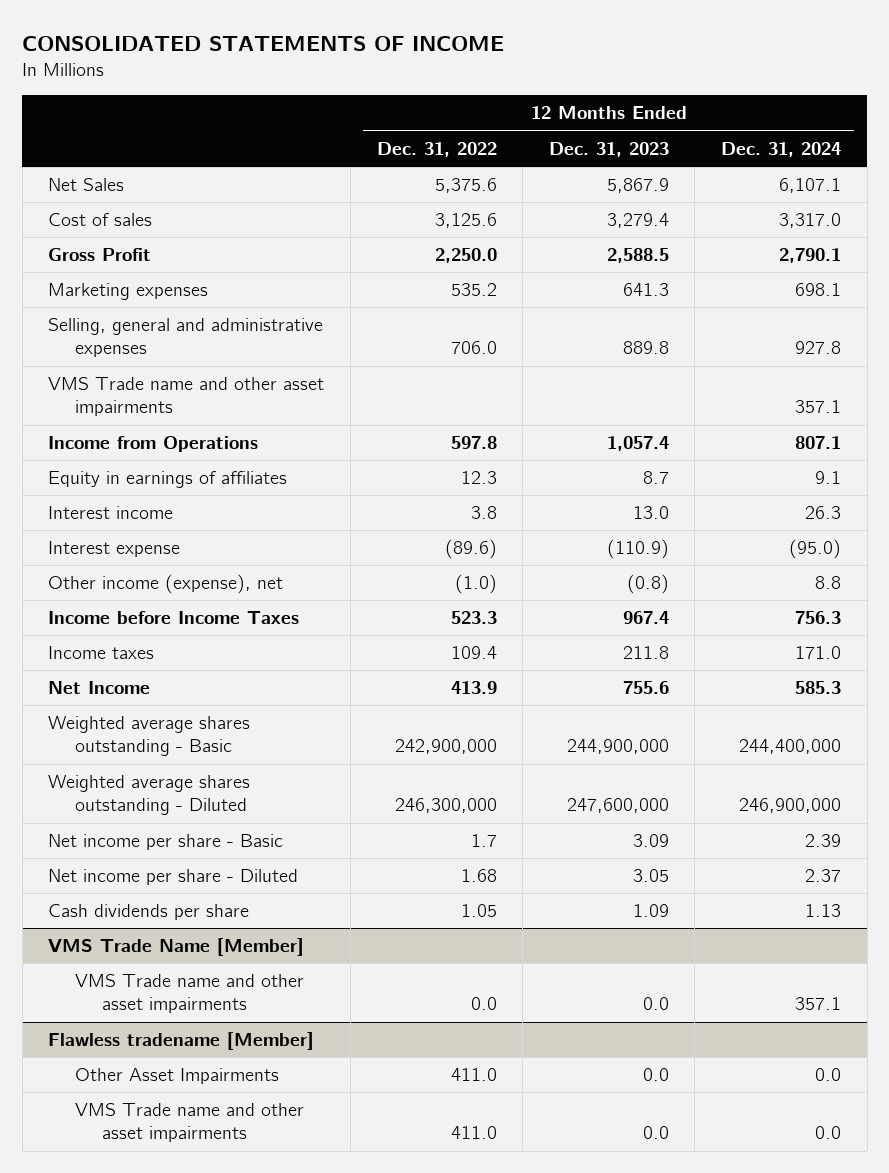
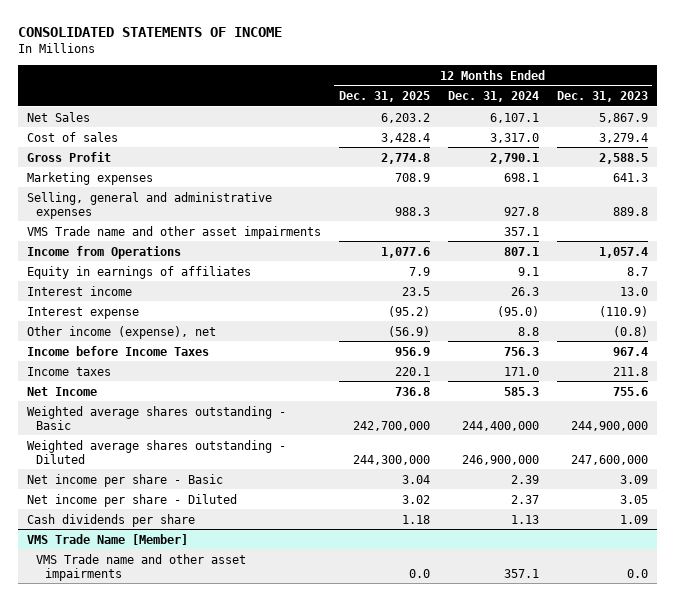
- | 12 Months Ended Dec. 31, 2022 | 12 Months Ended Dec. 31, 2023 | 12 Months Ended Dec. 31, 2024
+ | 12 Months Ended Dec. 31, 2025 | 12 Months Ended Dec. 31, 2024 | 12 Months Ended Dec. 31, 2023
- Flawless tradename [Member]
- Other Asset Impairments | 411.0 | 0.0 | 0.0
- VMS Trade name and other asset impairments | 411.0 | 0.0 | 0.0

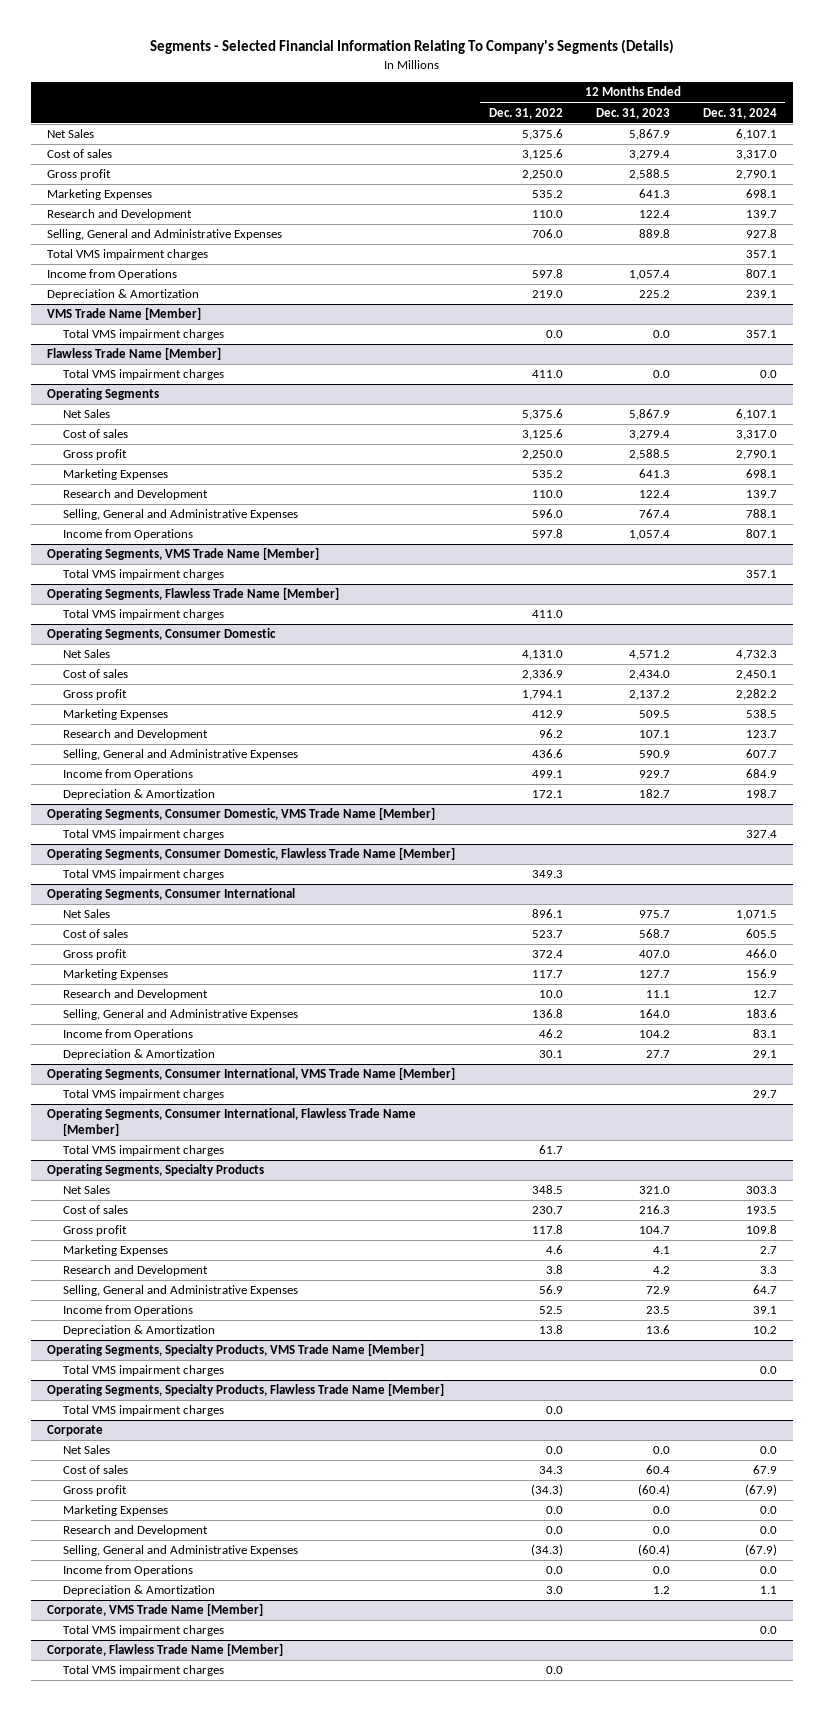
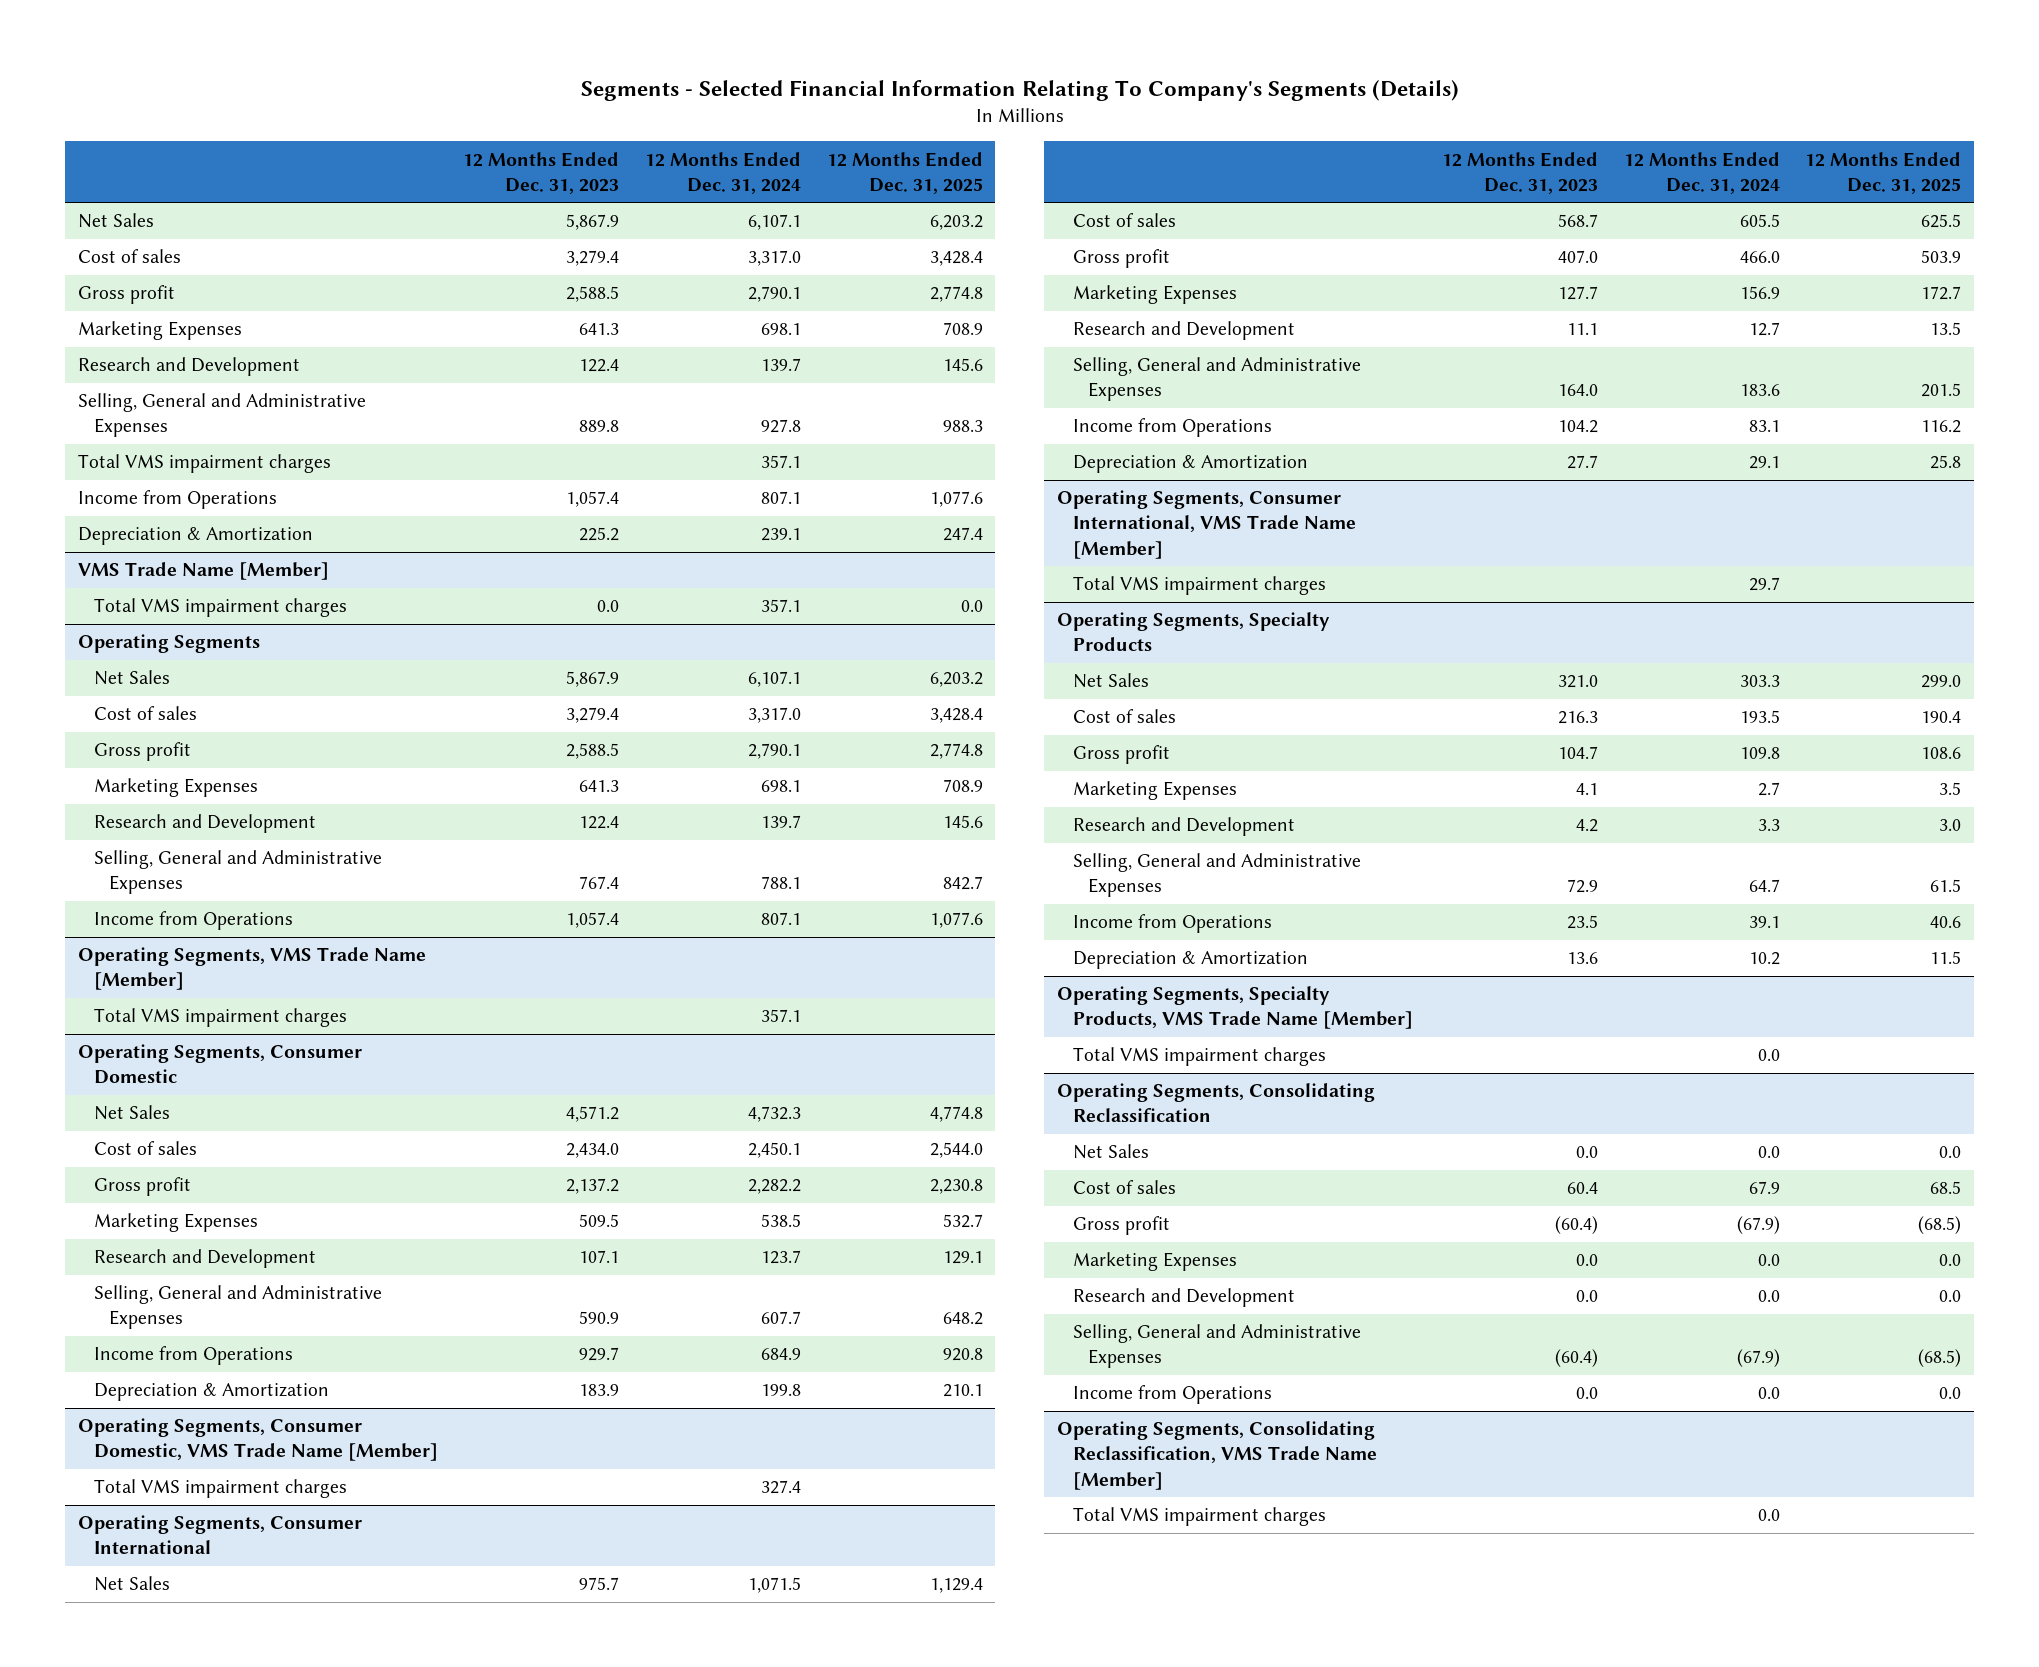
- | 12 Months Ended Dec. 31, 2022 | 12 Months Ended Dec. 31, 2023 | 12 Months Ended Dec. 31, 2024
+ | 12 Months Ended Dec. 31, 2023 | 12 Months Ended Dec. 31, 2024 | 12 Months Ended Dec. 31, 2025
- Flawless Trade Name [Member]
- Total VMS impairment charges | 411.0 | 0.0 | 0.0
- Operating Segments, Flawless Trade Name [Member]
- Total VMS impairment charges | 411.0 | |
@ Operating Segments, Consumer Domestic
- Depreciation & Amortization | 172.1 | 182.7 | 198.7
+ Depreciation & Amortization | 183.9 | 199.8 | 210.1
- Operating Segments, Consumer Domestic, Flawless Trade Name [Member]
- Total VMS impairment charges | 349.3 | |
- Operating Segments, Consumer International, Flawless Trade Name [Member]
- Total VMS impairment charges | 61.7 | |
- Operating Segments, Specialty Products, Flawless Trade Name [Member]
- Total VMS impairment charges | 0.0 | |
- Corporate
+ Operating Segments, Consolidating Reclassification
- Depreciation & Amortization | 3.0 | 1.2 | 1.1
- Corporate, VMS Trade Name [Member]
+ Operating Segments, Consolidating Reclassification, VMS Trade Name [Member]
- Corporate, Flawless Trade Name [Member]
- Total VMS impairment charges | 0.0 | |

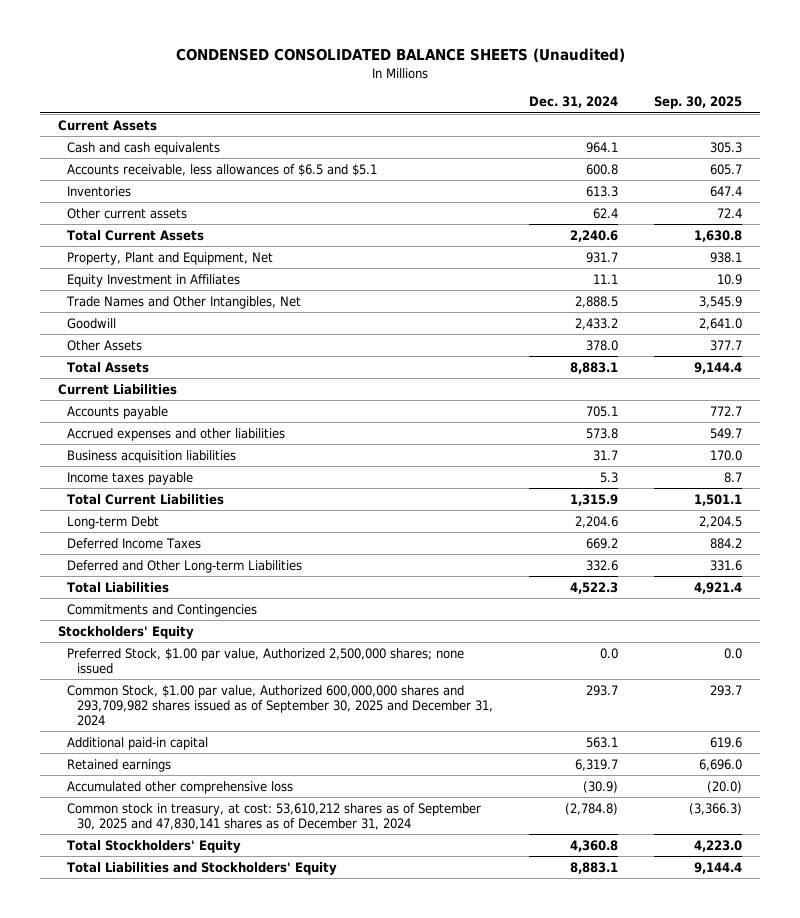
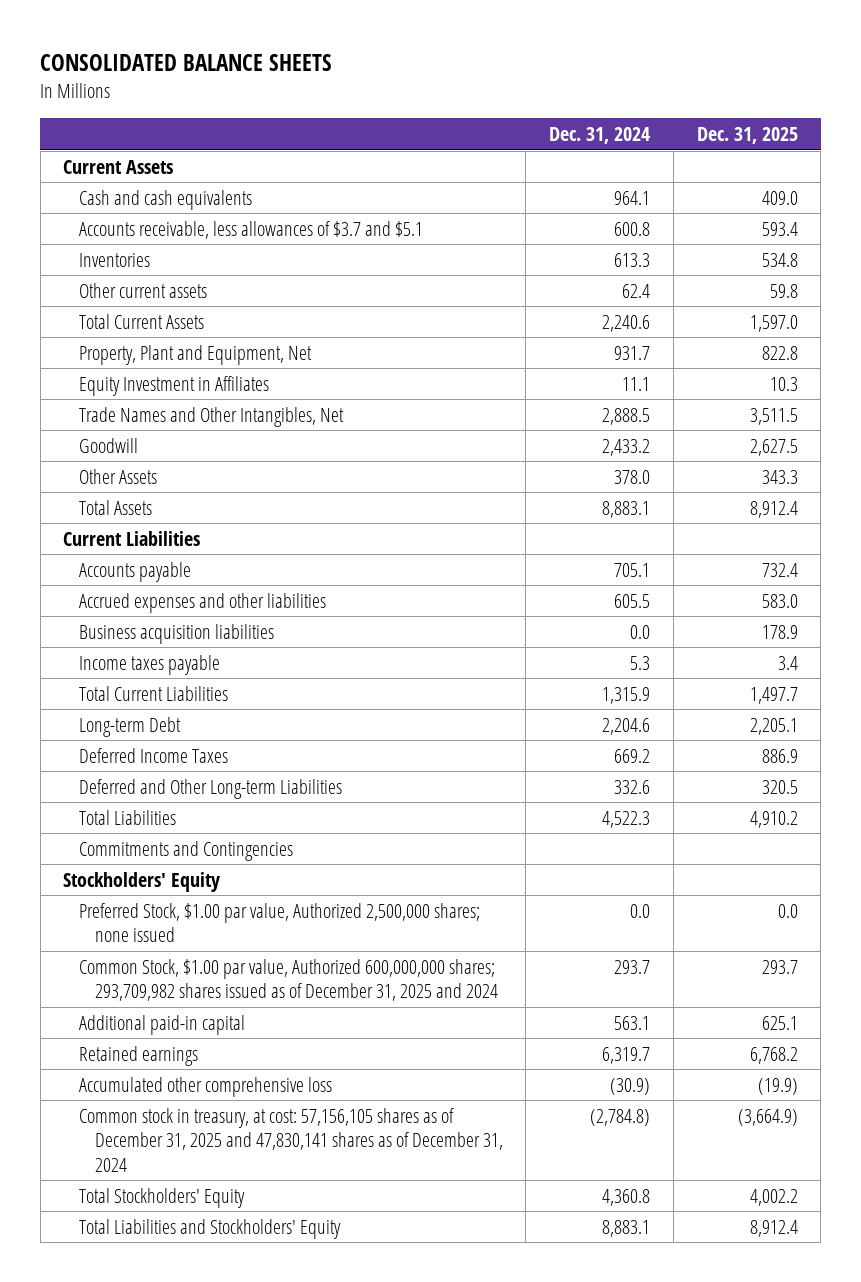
- CONDENSED CONSOLIDATED BALANCE SHEETS (Unaudited)
+ CONSOLIDATED BALANCE SHEETS
- | Dec. 31, 2024 | Sep. 30, 2025
+ | Dec. 31, 2024 | Dec. 31, 2025
- Accounts receivable, less allowances of $6.5 and $5.1 | 600.8 | 605.7
+ Accounts receivable, less allowances of $3.7 and $5.1 | 600.8 | 593.4
- Accrued expenses and other liabilities | 573.8 | 549.7
- Business acquisition liabilities | 31.7 | 170.0
+ Accrued expenses and other liabilities | 605.5 | 583.0
+ Business acquisition liabilities | 0.0 | 178.9
- Common Stock, $1.00 par value, Authorized 600,000,000 shares and 293,709,982 shares issued as of September 30, 2025 and December 31, 2024 | 293.7 | 293.7
+ Common Stock, $1.00 par value, Authorized 600,000,000 shares; 293,709,982 shares issued as of December 31, 2025 and 2024 | 293.7 | 293.7
- Common stock in treasury, at cost: 53,610,212 shares as of September 30, 2025 and 47,830,141 shares as of December 31, 2024 | (2,784.8) | (3,366.3)
+ Common stock in treasury, at cost: 57,156,105 shares as of December 31, 2025 and 47,830,141 shares as of December 31, 2024 | (2,784.8) | (3,664.9)

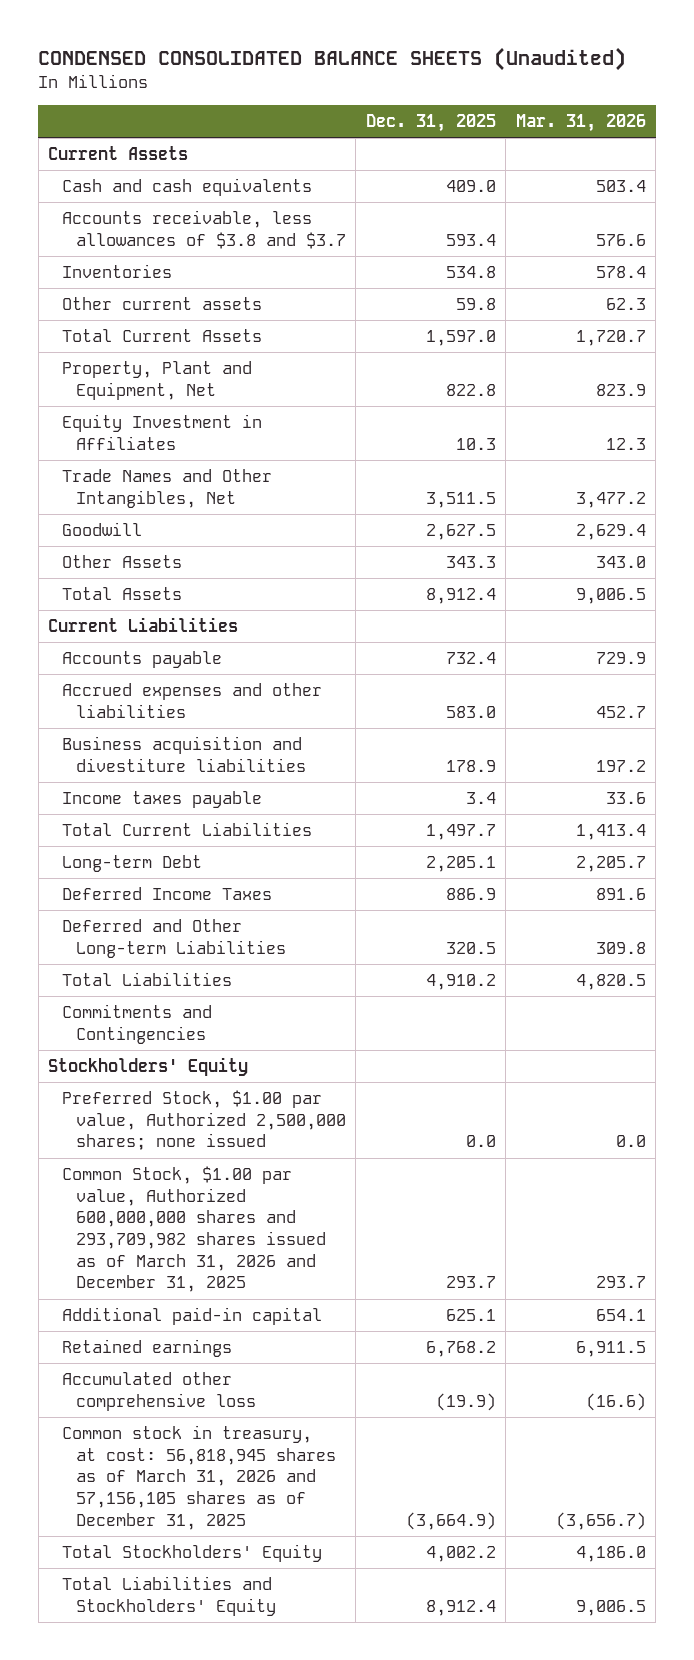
- CONSOLIDATED BALANCE SHEETS
+ CONDENSED CONSOLIDATED BALANCE SHEETS (Unaudited)
- | Dec. 31, 2024 | Dec. 31, 2025
+ | Dec. 31, 2025 | Mar. 31, 2026
- Accounts receivable, less allowances of $3.7 and $5.1 | 600.8 | 593.4
+ Accounts receivable, less allowances of $3.8 and $3.7 | 593.4 | 576.6
- Business acquisition liabilities | 0.0 | 178.9
+ Business acquisition and divestiture liabilities | 178.9 | 197.2
- Common Stock, $1.00 par value, Authorized 600,000,000 shares; 293,709,982 shares issued as of December 31, 2025 and 2024 | 293.7 | 293.7
+ Common Stock, $1.00 par value, Authorized 600,000,000 shares and 293,709,982 shares issued as of March 31, 2026 and December 31, 2025 | 293.7 | 293.7
- Common stock in treasury, at cost: 57,156,105 shares as of December 31, 2025 and 47,830,141 shares as of December 31, 2024 | (2,784.8) | (3,664.9)
+ Common stock in treasury, at cost: 56,818,945 shares as of March 31, 2026 and 57,156,105 shares as of December 31, 2025 | (3,664.9) | (3,656.7)

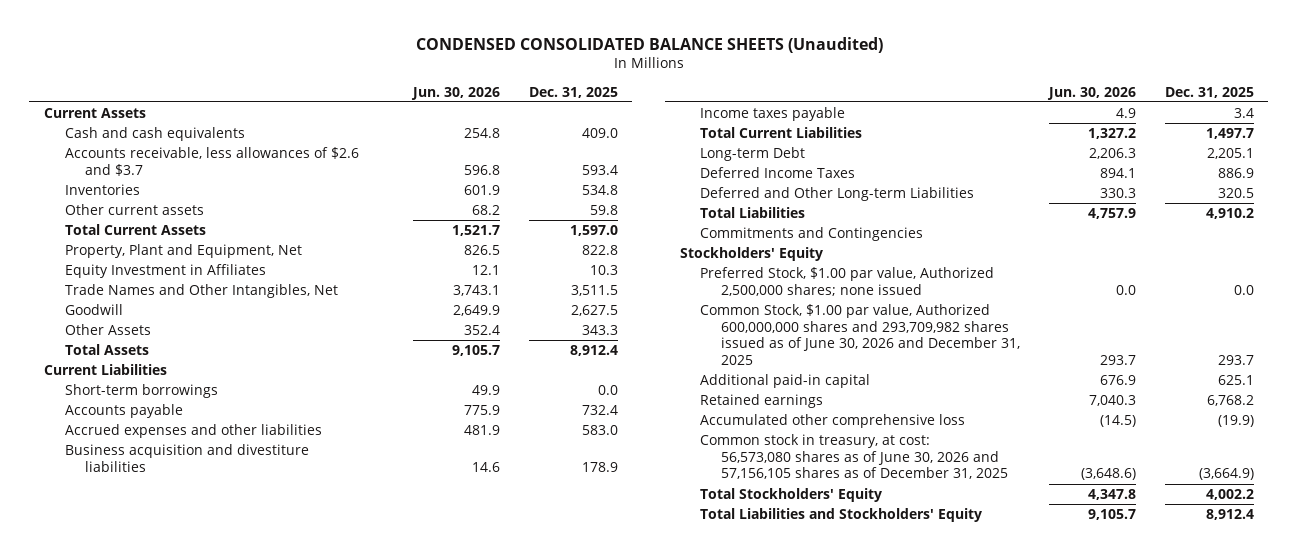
- | Dec. 31, 2025 | Mar. 31, 2026
+ | Jun. 30, 2026 | Dec. 31, 2025
- Accounts receivable, less allowances of $3.8 and $3.7 | 593.4 | 576.6
+ Accounts receivable, less allowances of $2.6 and $3.7 | 596.8 | 593.4
+ Short-term borrowings | 49.9 | 0.0
- Common Stock, $1.00 par value, Authorized 600,000,000 shares and 293,709,982 shares issued as of March 31, 2026 and December 31, 2025 | 293.7 | 293.7
+ Common Stock, $1.00 par value, Authorized 600,000,000 shares and 293,709,982 shares issued as of June 30, 2026 and December 31, 2025 | 293.7 | 293.7
- Common stock in treasury, at cost: 56,818,945 shares as of March 31, 2026 and 57,156,105 shares as of December 31, 2025 | (3,664.9) | (3,656.7)
+ Common stock in treasury, at cost: 56,573,080 shares as of June 30, 2026 and 57,156,105 shares as of December 31, 2025 | (3,648.6) | (3,664.9)

